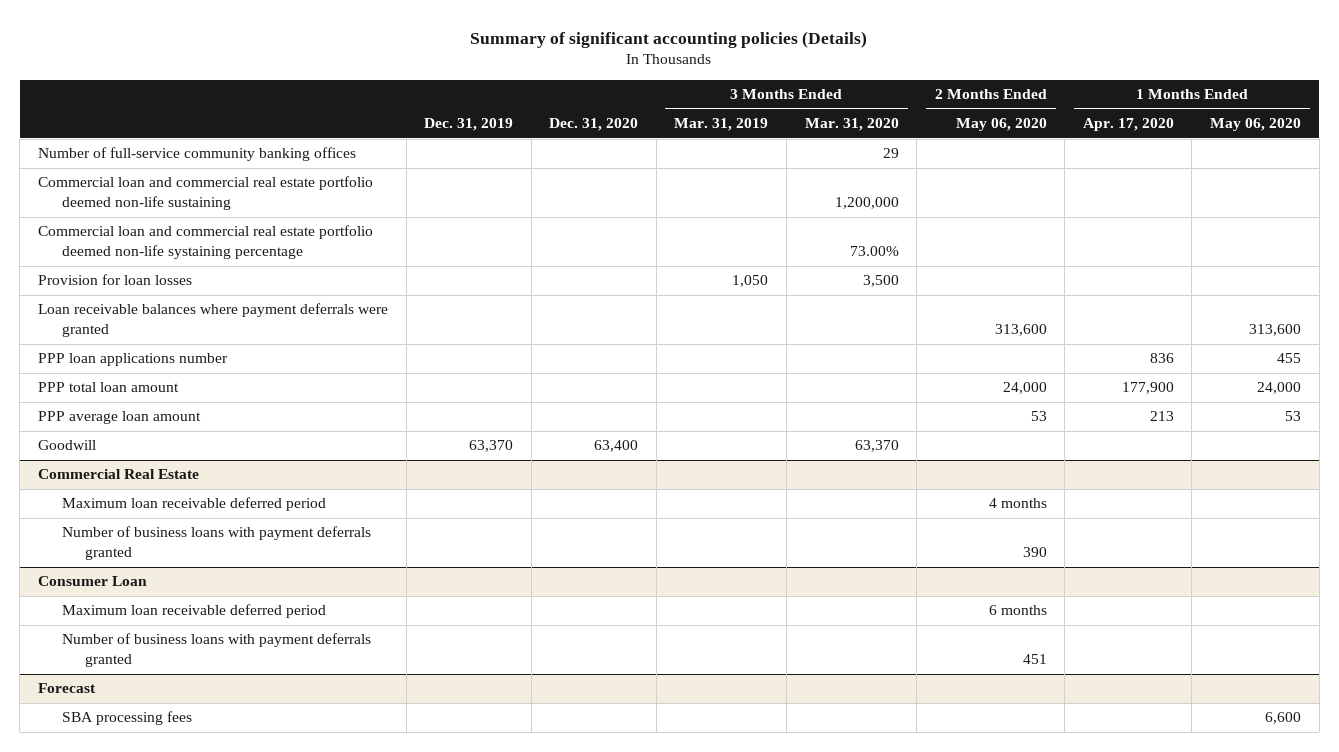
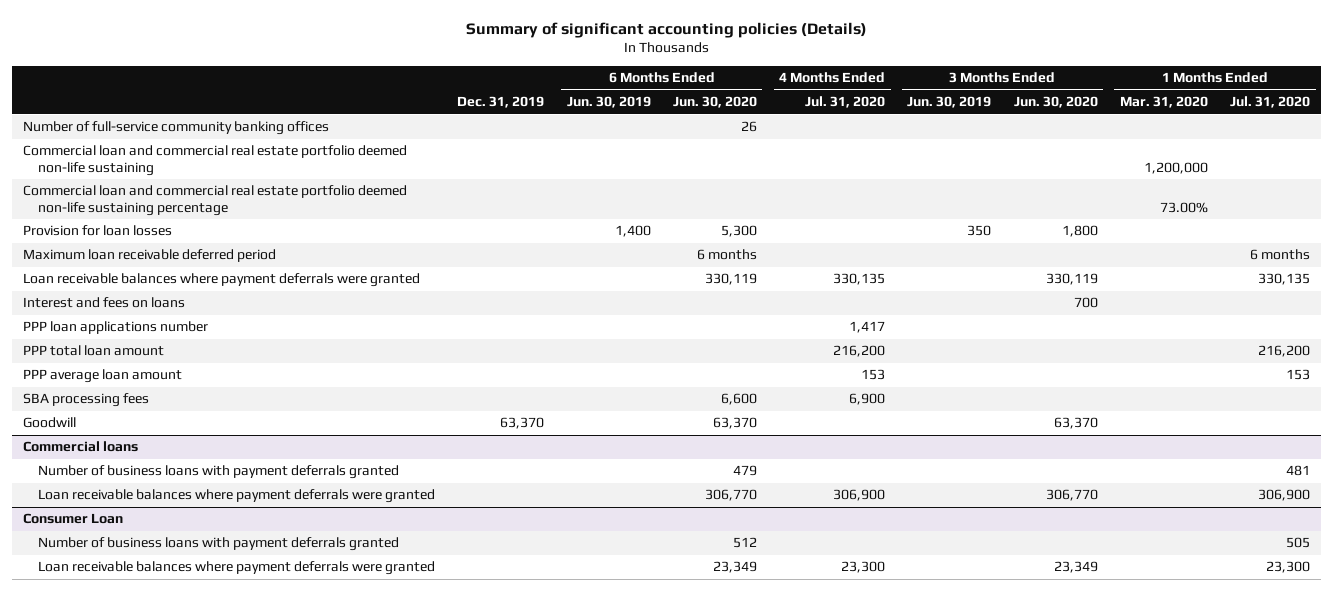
- | Dec. 31, 2019 | Dec. 31, 2020 | 3 Months Ended Mar. 31, 2019 | 3 Months Ended Mar. 31, 2020 | 2 Months Ended May 06, 2020 | 1 Months Ended Apr. 17, 2020 | 1 Months Ended May 06, 2020
+ | Dec. 31, 2019 | 6 Months Ended Jun. 30, 2019 | 6 Months Ended Jun. 30, 2020 | 4 Months Ended Jul. 31, 2020 | 3 Months Ended Jun. 30, 2019 | 3 Months Ended Jun. 30, 2020 | 1 Months Ended Mar. 31, 2020 | 1 Months Ended Jul. 31, 2020
- Commercial loan and commercial real estate portfolio deemed non-life systaining percentage | | | | 73.00% | | |
+ Commercial loan and commercial real estate portfolio deemed non-life sustaining percentage | | | | | | | 73.00% |
+ Maximum loan receivable deferred period | | | 6 months | | | | | 6 months
+ Interest and fees on loans | | | | | | 700 | |
+ SBA processing fees | | | 6,600 | 6,900 | | | |
- Commercial Real Estate
- Maximum loan receivable deferred period | | | | | 4 months | |
- Number of business loans with payment deferrals granted | | | | | 390 | |
+ Commercial loans
+ Number of business loans with payment deferrals granted | | | 479 | | | | | 481
+ Loan receivable balances where payment deferrals were granted | | | 306,770 | 306,900 | | 306,770 | | 306,900
@ Consumer Loan
- Maximum loan receivable deferred period | | | | | 6 months | |
- Forecast
- SBA processing fees | | | | | | | 6,600
@ Consumer Loan
+ Loan receivable balances where payment deferrals were granted | | | 23,349 | 23,300 | | 23,349 | | 23,300

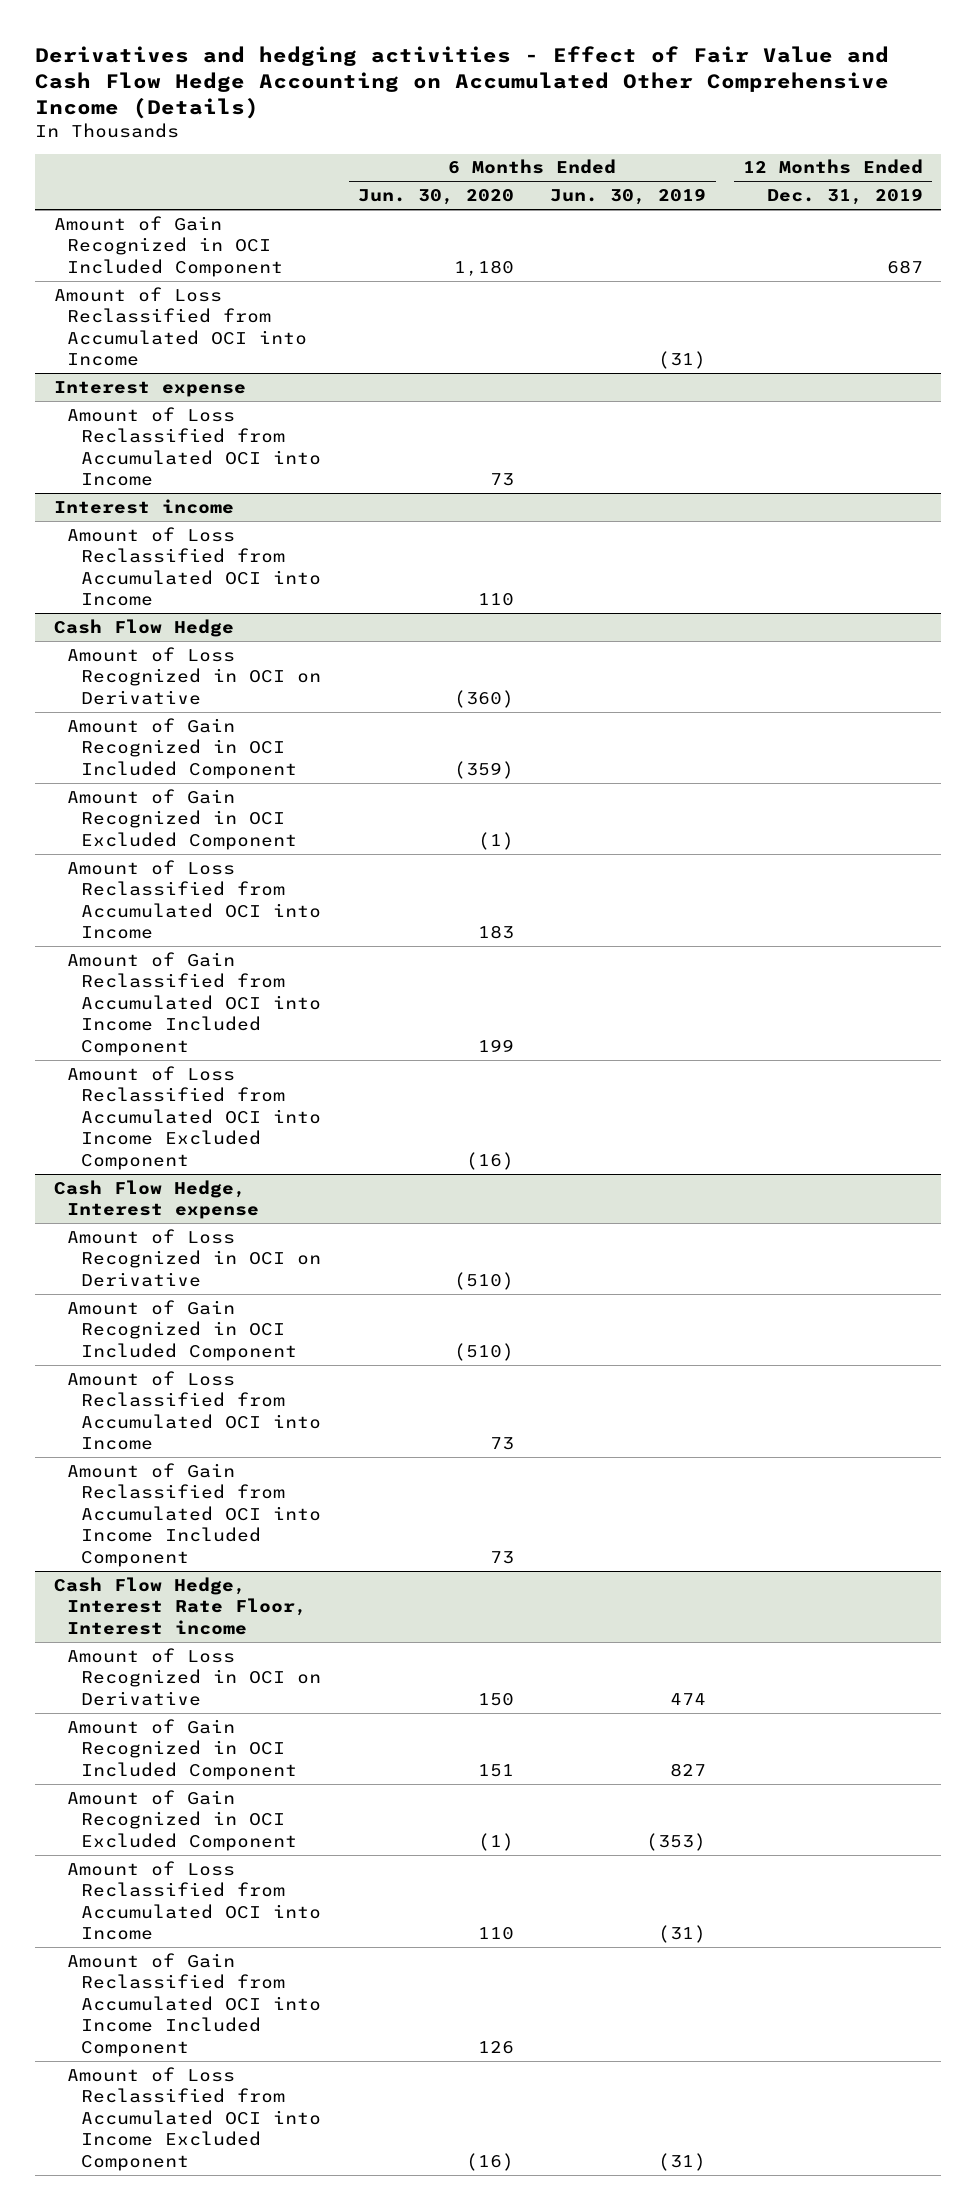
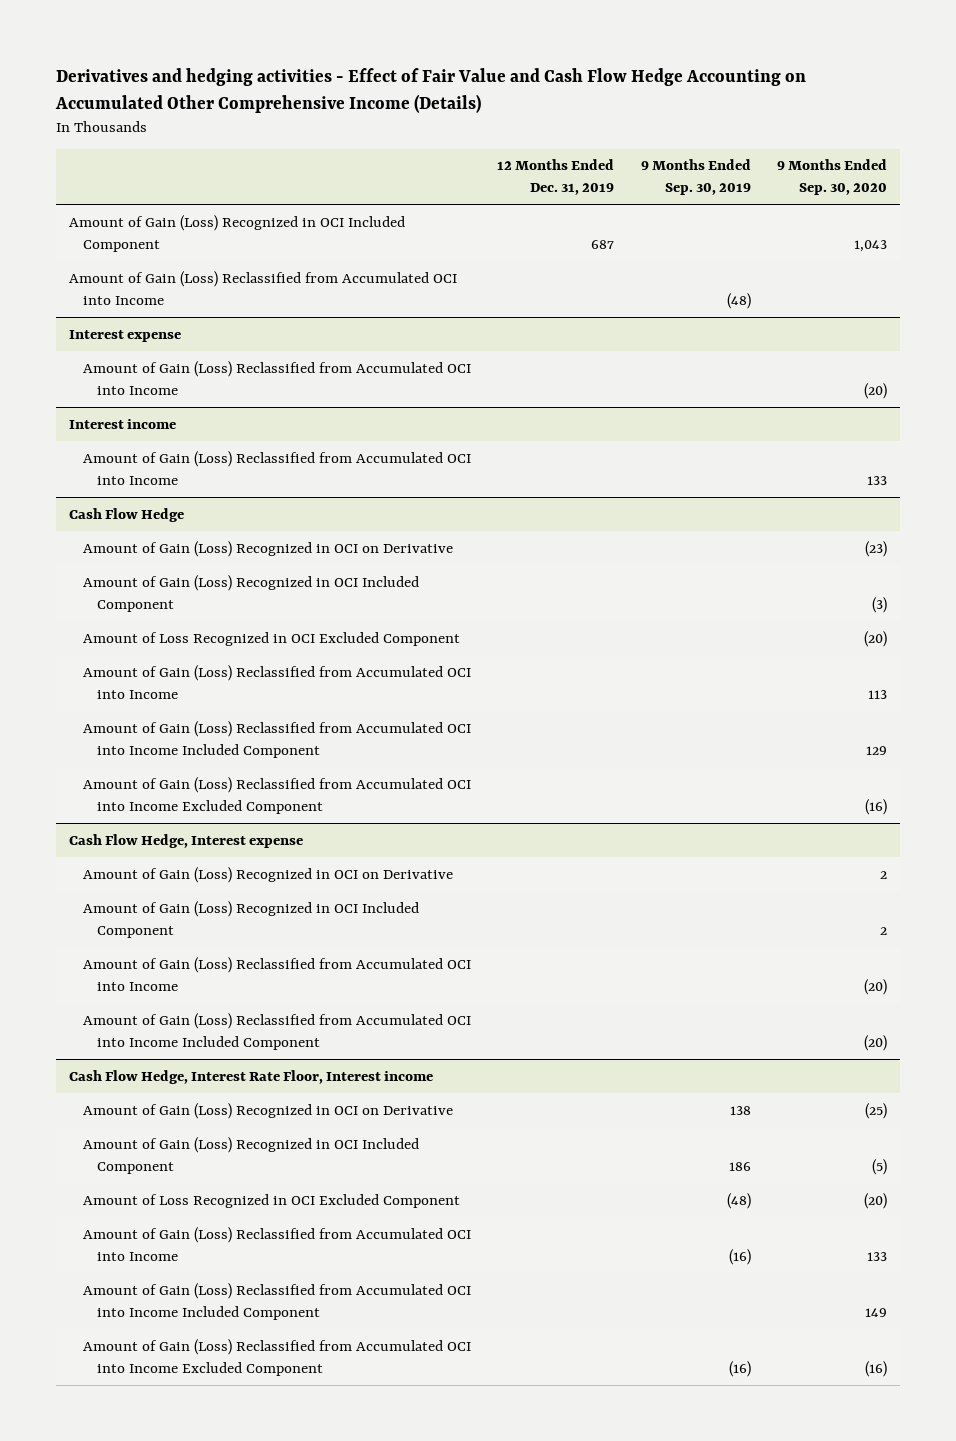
- | 6 Months Ended Jun. 30, 2020 | 6 Months Ended Jun. 30, 2019 | 12 Months Ended Dec. 31, 2019
+ | 12 Months Ended Dec. 31, 2019 | 9 Months Ended Sep. 30, 2019 | 9 Months Ended Sep. 30, 2020
- Amount of Gain Recognized in OCI Included Component | 1,180 | | 687
- Amount of Loss Reclassified from Accumulated OCI into Income | | (31) |
+ Amount of Gain (Loss) Recognized in OCI Included Component | 687 | | 1,043
+ Amount of Gain (Loss) Reclassified from Accumulated OCI into Income | | (48) |
@ Interest expense
- Amount of Loss Reclassified from Accumulated OCI into Income | 73 | |
+ Amount of Gain (Loss) Reclassified from Accumulated OCI into Income | | | (20)
@ Interest income
- Amount of Loss Reclassified from Accumulated OCI into Income | 110 | |
+ Amount of Gain (Loss) Reclassified from Accumulated OCI into Income | | | 133
@ Cash Flow Hedge
- Amount of Loss Recognized in OCI on Derivative | (360) | |
- Amount of Gain Recognized in OCI Included Component | (359) | |
- Amount of Gain Recognized in OCI Excluded Component | (1) | |
- Amount of Loss Reclassified from Accumulated OCI into Income | 183 | |
- Amount of Gain Reclassified from Accumulated OCI into Income Included Component | 199 | |
- Amount of Loss Reclassified from Accumulated OCI into Income Excluded Component | (16) | |
+ Amount of Gain (Loss) Recognized in OCI on Derivative | | | (23)
+ Amount of Gain (Loss) Recognized in OCI Included Component | | | (3)
+ Amount of Loss Recognized in OCI Excluded Component | | | (20)
+ Amount of Gain (Loss) Reclassified from Accumulated OCI into Income | | | 113
+ Amount of Gain (Loss) Reclassified from Accumulated OCI into Income Included Component | | | 129
+ Amount of Gain (Loss) Reclassified from Accumulated OCI into Income Excluded Component | | | (16)
@ Cash Flow Hedge, Interest expense
- Amount of Loss Recognized in OCI on Derivative | (510) | |
- Amount of Gain Recognized in OCI Included Component | (510) | |
- Amount of Loss Reclassified from Accumulated OCI into Income | 73 | |
- Amount of Gain Reclassified from Accumulated OCI into Income Included Component | 73 | |
+ Amount of Gain (Loss) Recognized in OCI on Derivative | | | 2
+ Amount of Gain (Loss) Recognized in OCI Included Component | | | 2
+ Amount of Gain (Loss) Reclassified from Accumulated OCI into Income | | | (20)
+ Amount of Gain (Loss) Reclassified from Accumulated OCI into Income Included Component | | | (20)
@ Cash Flow Hedge, Interest Rate Floor, Interest income
- Amount of Loss Recognized in OCI on Derivative | 150 | 474 |
- Amount of Gain Recognized in OCI Included Component | 151 | 827 |
- Amount of Gain Recognized in OCI Excluded Component | (1) | (353) |
- Amount of Loss Reclassified from Accumulated OCI into Income | 110 | (31) |
- Amount of Gain Reclassified from Accumulated OCI into Income Included Component | 126 | |
- Amount of Loss Reclassified from Accumulated OCI into Income Excluded Component | (16) | (31) |
+ Amount of Gain (Loss) Recognized in OCI on Derivative | | 138 | (25)
+ Amount of Gain (Loss) Recognized in OCI Included Component | | 186 | (5)
+ Amount of Loss Recognized in OCI Excluded Component | | (48) | (20)
+ Amount of Gain (Loss) Reclassified from Accumulated OCI into Income | | (16) | 133
+ Amount of Gain (Loss) Reclassified from Accumulated OCI into Income Included Component | | | 149
+ Amount of Gain (Loss) Reclassified from Accumulated OCI into Income Excluded Component | | (16) | (16)

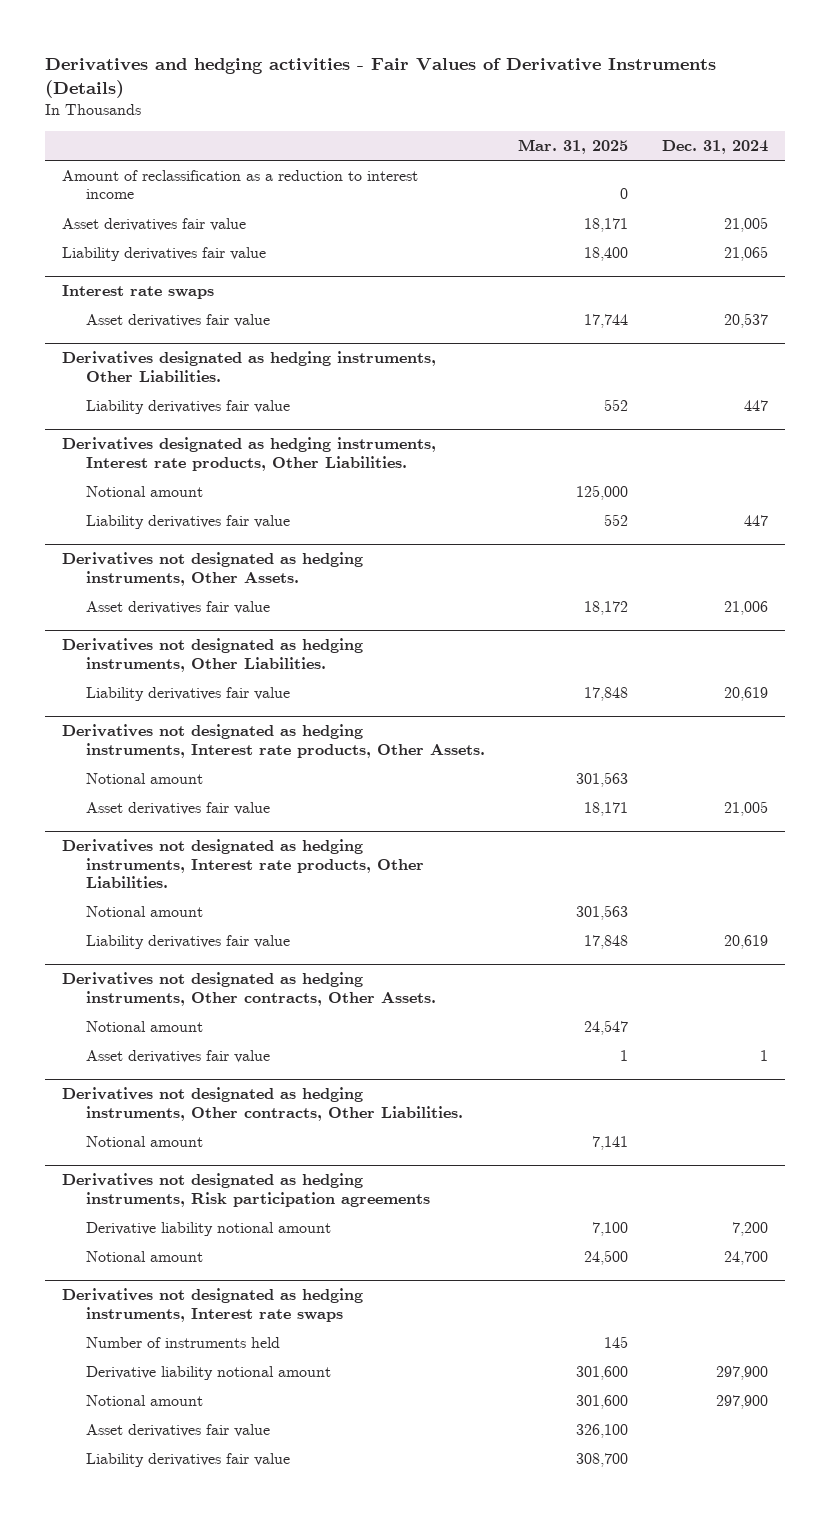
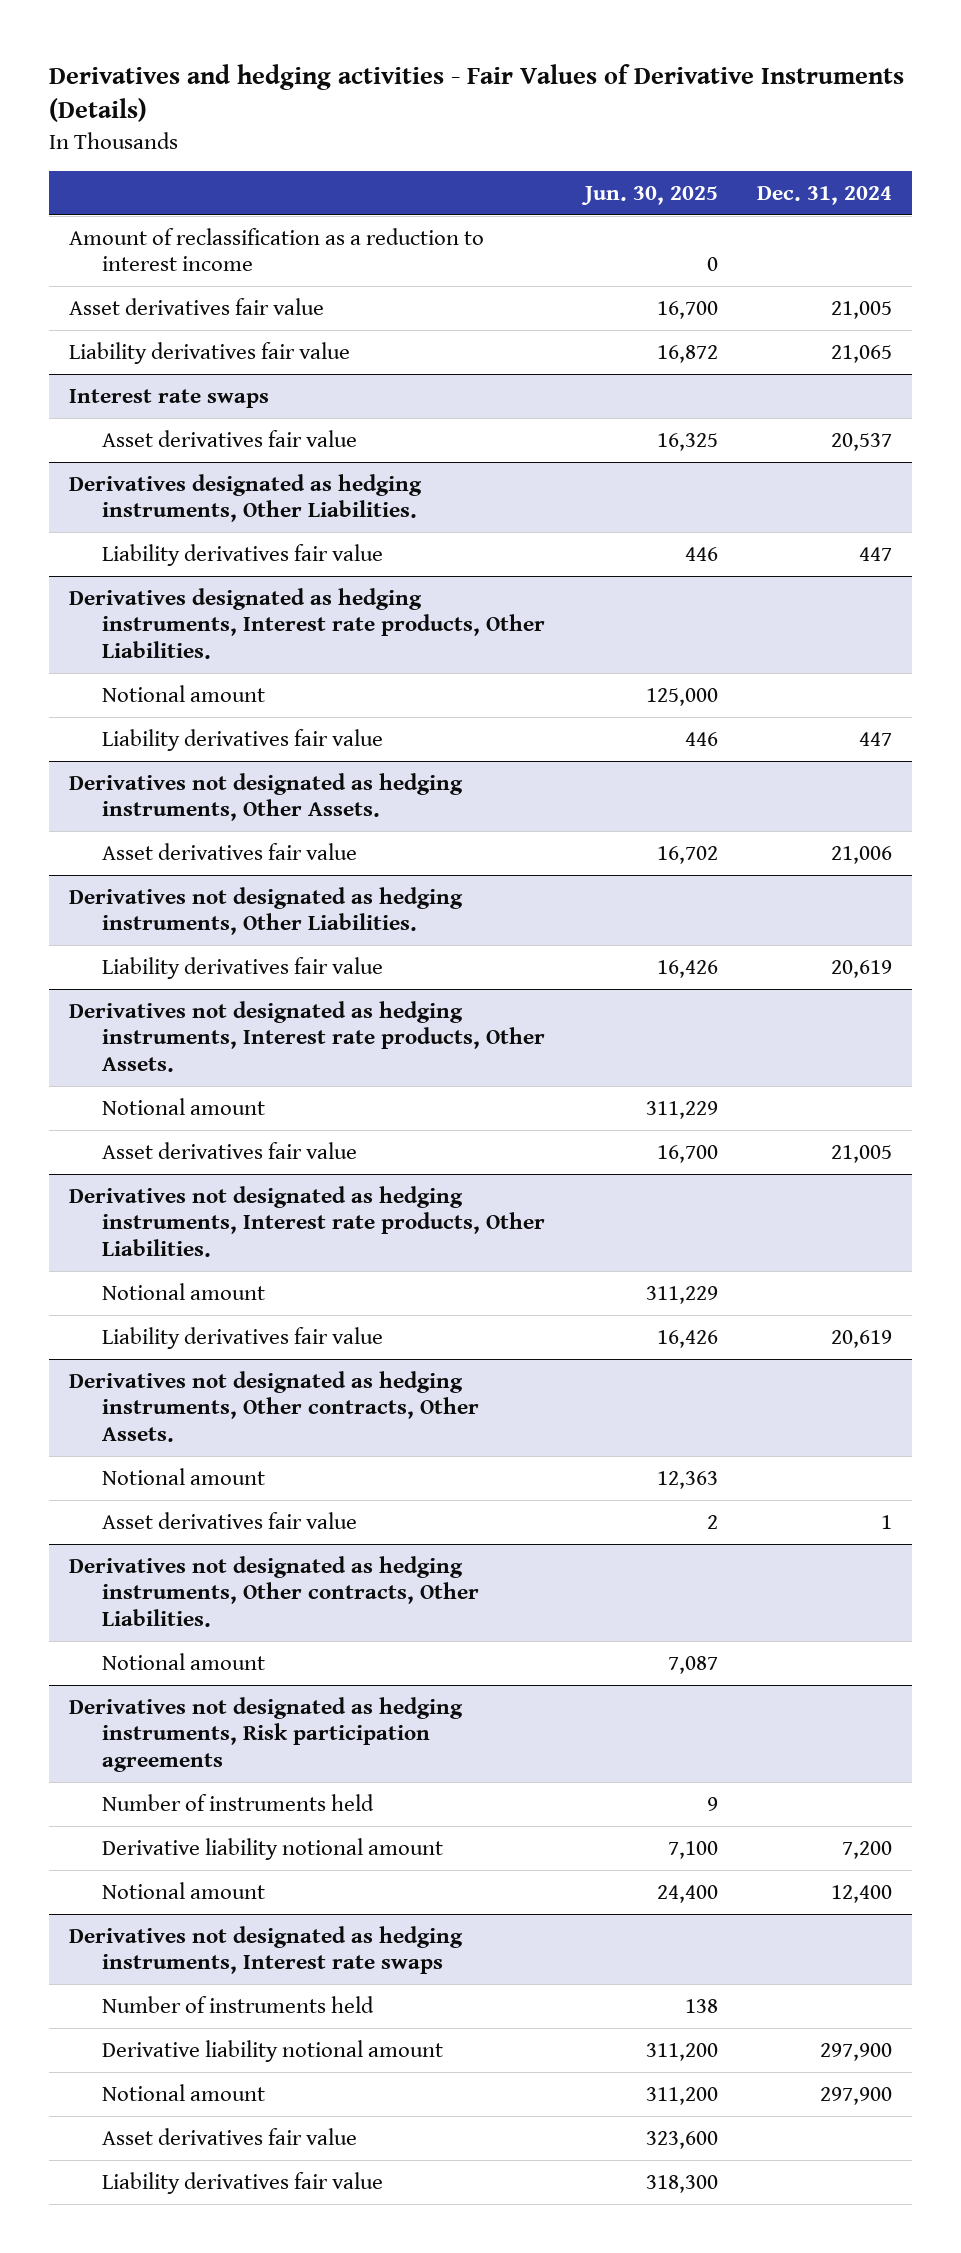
- | Mar. 31, 2025 | Dec. 31, 2024
+ | Jun. 30, 2025 | Dec. 31, 2024
@ Derivatives not designated as hedging instruments, Risk participation agreements
+ Number of instruments held | 9 |
- Notional amount | 24,500 | 24,700
+ Notional amount | 24,400 | 12,400

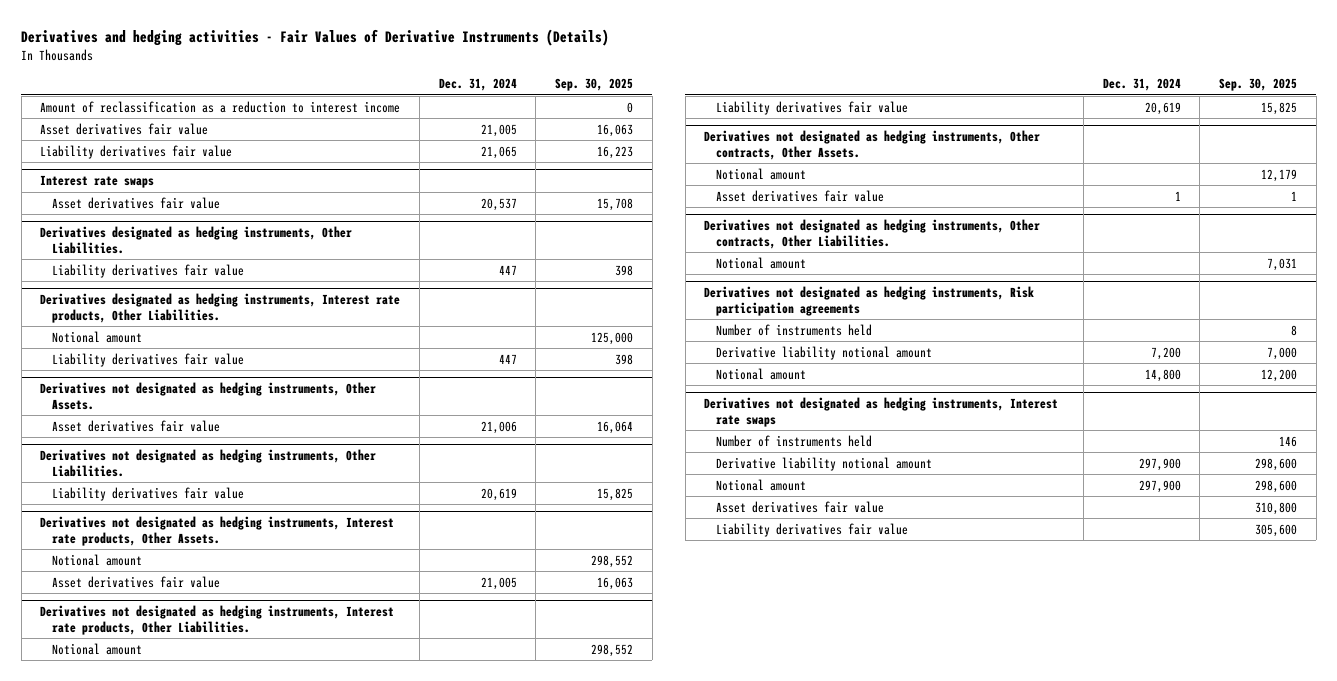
- | Jun. 30, 2025 | Dec. 31, 2024
+ | Dec. 31, 2024 | Sep. 30, 2025
@ Derivatives not designated as hedging instruments, Risk participation agreements
- Notional amount | 24,400 | 12,400
+ Notional amount | 14,800 | 12,200

